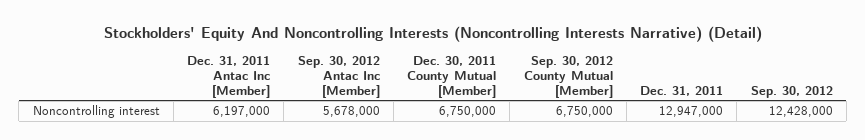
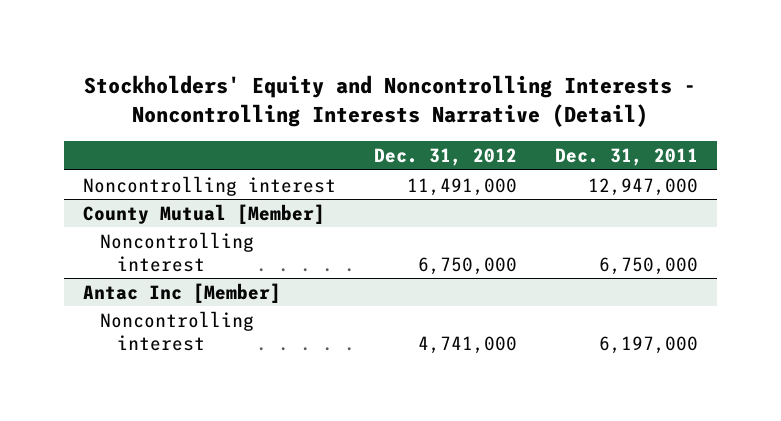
- Stockholders' Equity And Noncontrolling Interests (Noncontrolling Interests Narrative) (Detail)
+ Stockholders' Equity and Noncontrolling Interests - Noncontrolling Interests Narrative (Detail)
- | Dec. 31, 2011 Antac Inc [Member] | Sep. 30, 2012 Antac Inc [Member] | Dec. 30, 2011 County Mutual [Member] | Sep. 30, 2012 County Mutual [Member] | Dec. 31, 2011 | Sep. 30, 2012
+ | Dec. 31, 2012 | Dec. 31, 2011
+ County Mutual [Member]
+ Noncontrolling interest | 6,750,000 | 6,750,000
+ Antac Inc [Member]
+ Noncontrolling interest | 4,741,000 | 6,197,000

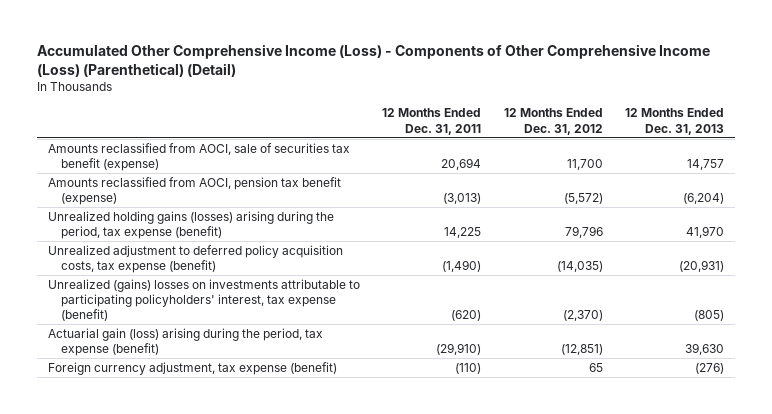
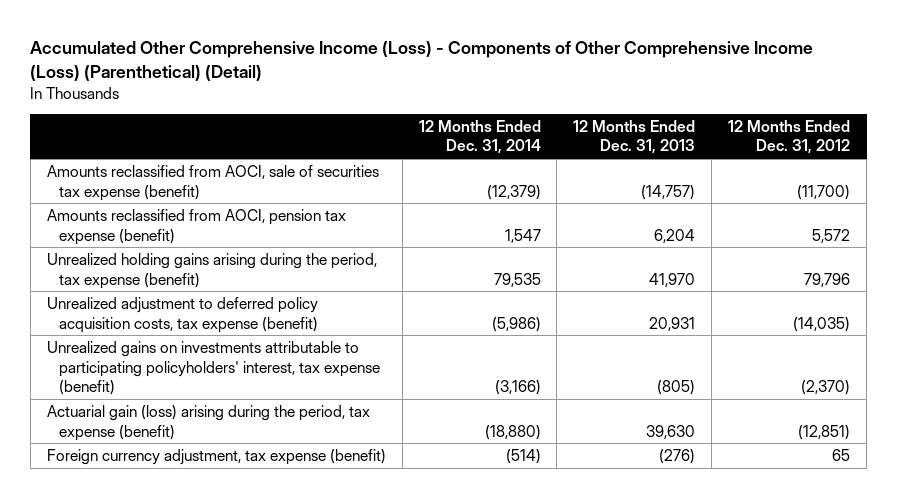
- | 12 Months Ended Dec. 31, 2011 | 12 Months Ended Dec. 31, 2012 | 12 Months Ended Dec. 31, 2013
+ | 12 Months Ended Dec. 31, 2014 | 12 Months Ended Dec. 31, 2013 | 12 Months Ended Dec. 31, 2012
- Amounts reclassified from AOCI, sale of securities tax benefit (expense) | 20,694 | 11,700 | 14,757
- Amounts reclassified from AOCI, pension tax benefit (expense) | (3,013) | (5,572) | (6,204)
- Unrealized holding gains (losses) arising during the period, tax expense (benefit) | 14,225 | 79,796 | 41,970
- Unrealized adjustment to deferred policy acquisition costs, tax expense (benefit) | (1,490) | (14,035) | (20,931)
- Unrealized (gains) losses on investments attributable to participating policyholders' interest, tax expense (benefit) | (620) | (2,370) | (805)
+ Amounts reclassified from AOCI, sale of securities tax expense (benefit) | (12,379) | (14,757) | (11,700)
+ Amounts reclassified from AOCI, pension tax expense (benefit) | 1,547 | 6,204 | 5,572
+ Unrealized holding gains arising during the period, tax expense (benefit) | 79,535 | 41,970 | 79,796
+ Unrealized adjustment to deferred policy acquisition costs, tax expense (benefit) | (5,986) | 20,931 | (14,035)
+ Unrealized gains on investments attributable to participating policyholders' interest, tax expense (benefit) | (3,166) | (805) | (2,370)

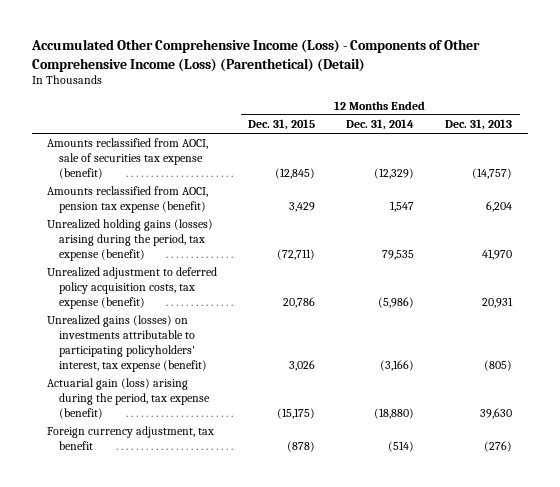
- | 12 Months Ended Dec. 31, 2014 | 12 Months Ended Dec. 31, 2013 | 12 Months Ended Dec. 31, 2012
+ | 12 Months Ended Dec. 31, 2015 | 12 Months Ended Dec. 31, 2014 | 12 Months Ended Dec. 31, 2013
- Amounts reclassified from AOCI, sale of securities tax expense (benefit) | (12,379) | (14,757) | (11,700)
+ Amounts reclassified from AOCI, sale of securities tax expense (benefit) | (12,845) | (12,329) | (14,757)
- Unrealized holding gains arising during the period, tax expense (benefit) | 79,535 | 41,970 | 79,796
+ Unrealized holding gains (losses) arising during the period, tax expense (benefit) | (72,711) | 79,535 | 41,970
- Unrealized gains on investments attributable to participating policyholders' interest, tax expense (benefit) | (3,166) | (805) | (2,370)
+ Unrealized gains (losses) on investments attributable to participating policyholders' interest, tax expense (benefit) | 3,026 | (3,166) | (805)
- Foreign currency adjustment, tax expense (benefit) | (514) | (276) | 65
+ Foreign currency adjustment, tax benefit | (878) | (514) | (276)

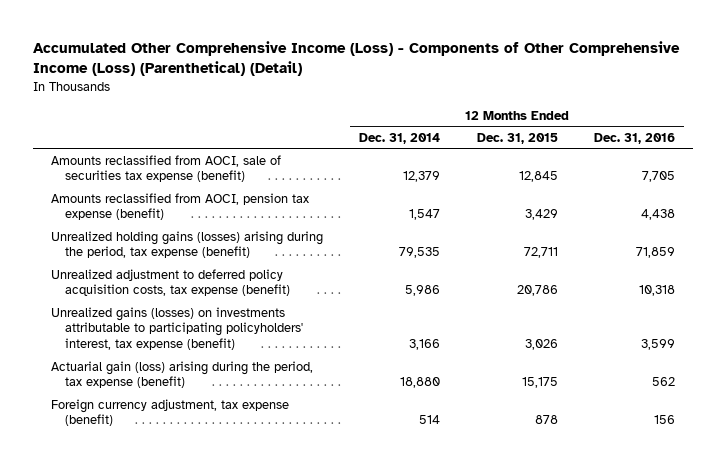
- | 12 Months Ended Dec. 31, 2015 | 12 Months Ended Dec. 31, 2014 | 12 Months Ended Dec. 31, 2013
+ | 12 Months Ended Dec. 31, 2014 | 12 Months Ended Dec. 31, 2015 | 12 Months Ended Dec. 31, 2016
- Amounts reclassified from AOCI, sale of securities tax expense (benefit) | (12,845) | (12,329) | (14,757)
+ Amounts reclassified from AOCI, sale of securities tax expense (benefit) | 12,379 | 12,845 | 7,705
- Unrealized holding gains (losses) arising during the period, tax expense (benefit) | (72,711) | 79,535 | 41,970
- Unrealized adjustment to deferred policy acquisition costs, tax expense (benefit) | 20,786 | (5,986) | 20,931
- Unrealized gains (losses) on investments attributable to participating policyholders' interest, tax expense (benefit) | 3,026 | (3,166) | (805)
- Actuarial gain (loss) arising during the period, tax expense (benefit) | (15,175) | (18,880) | 39,630
- Foreign currency adjustment, tax benefit | (878) | (514) | (276)
+ Unrealized holding gains (losses) arising during the period, tax expense (benefit) | 79,535 | 72,711 | 71,859
+ Unrealized adjustment to deferred policy acquisition costs, tax expense (benefit) | 5,986 | 20,786 | 10,318
+ Unrealized gains (losses) on investments attributable to participating policyholders' interest, tax expense (benefit) | 3,166 | 3,026 | 3,599
+ Actuarial gain (loss) arising during the period, tax expense (benefit) | 18,880 | 15,175 | 562
+ Foreign currency adjustment, tax expense (benefit) | 514 | 878 | 156

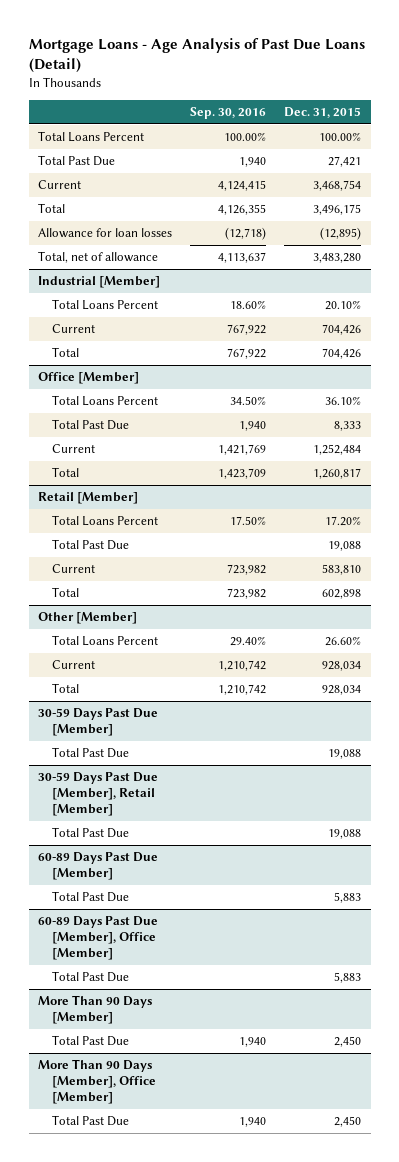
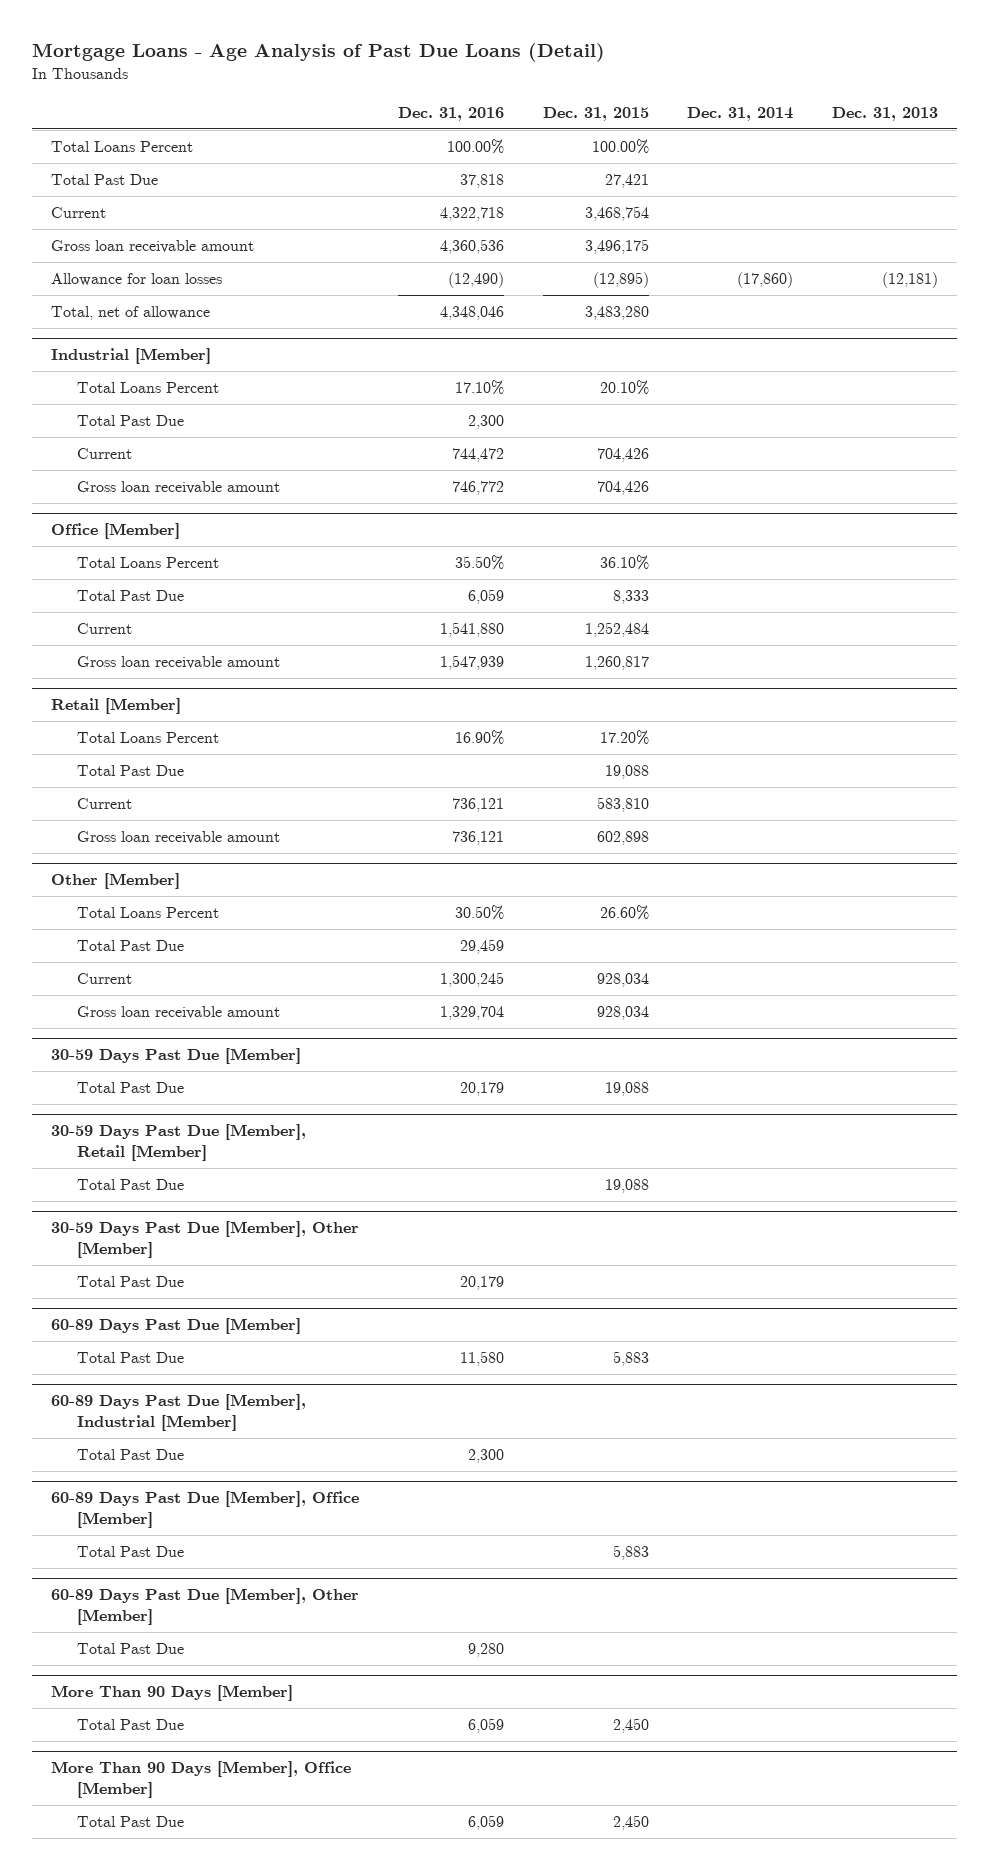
- | Sep. 30, 2016 | Dec. 31, 2015
+ | Dec. 31, 2016 | Dec. 31, 2015 | Dec. 31, 2014 | Dec. 31, 2013
- Total | 4,126,355 | 3,496,175
+ Gross loan receivable amount | 4,360,536 | 3,496,175 | |
@ Industrial [Member]
+ Total Past Due | 2,300 | | |
- Total | 767,922 | 704,426
+ Gross loan receivable amount | 746,772 | 704,426 | |
@ Office [Member]
- Total | 1,423,709 | 1,260,817
+ Gross loan receivable amount | 1,547,939 | 1,260,817 | |
@ Retail [Member]
- Total | 723,982 | 602,898
+ Gross loan receivable amount | 736,121 | 602,898 | |
@ Other [Member]
+ Total Past Due | 29,459 | | |
- Total | 1,210,742 | 928,034
+ Gross loan receivable amount | 1,329,704 | 928,034 | |
+ 30-59 Days Past Due [Member], Other [Member]
+ Total Past Due | 20,179 | | |
+ 60-89 Days Past Due [Member], Industrial [Member]
+ Total Past Due | 2,300 | | |
+ 60-89 Days Past Due [Member], Other [Member]
+ Total Past Due | 9,280 | | |

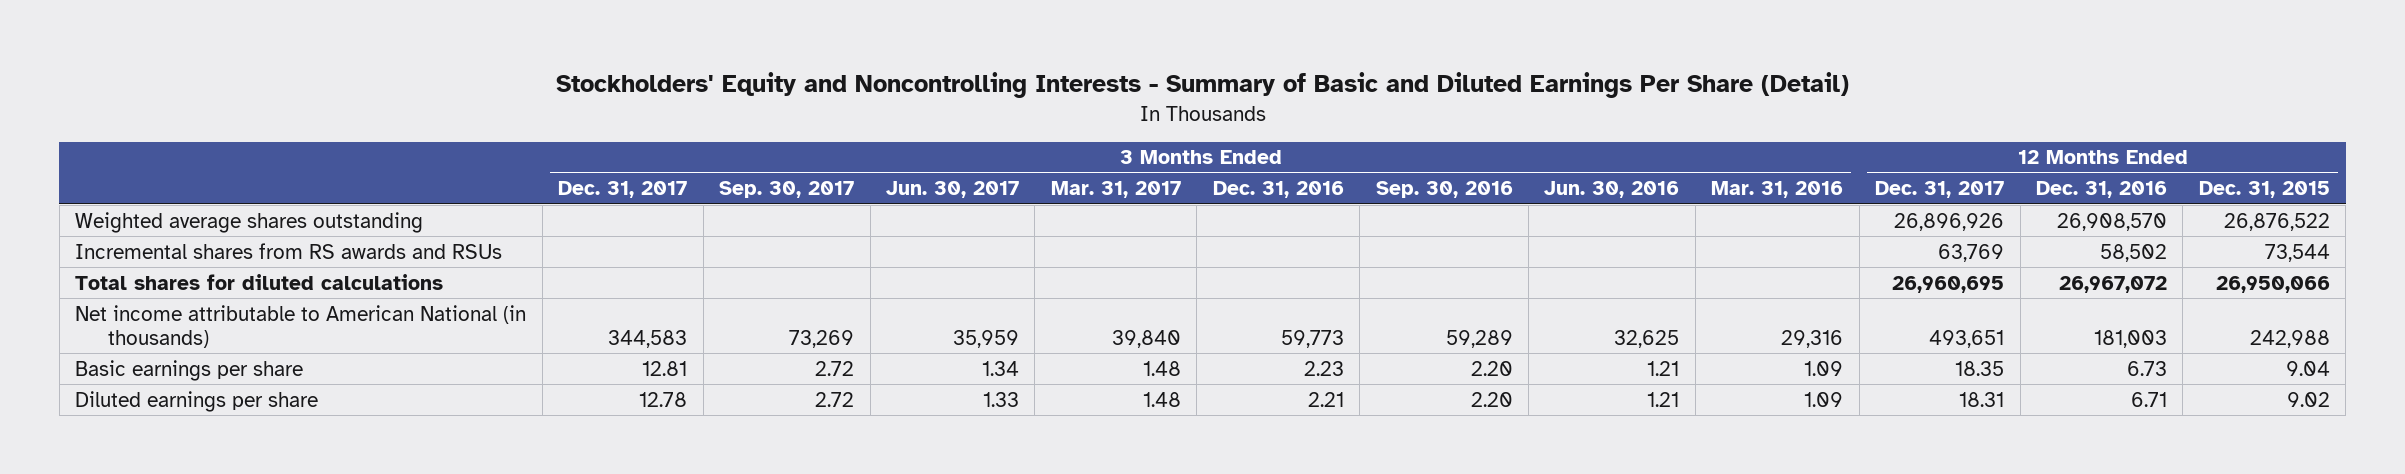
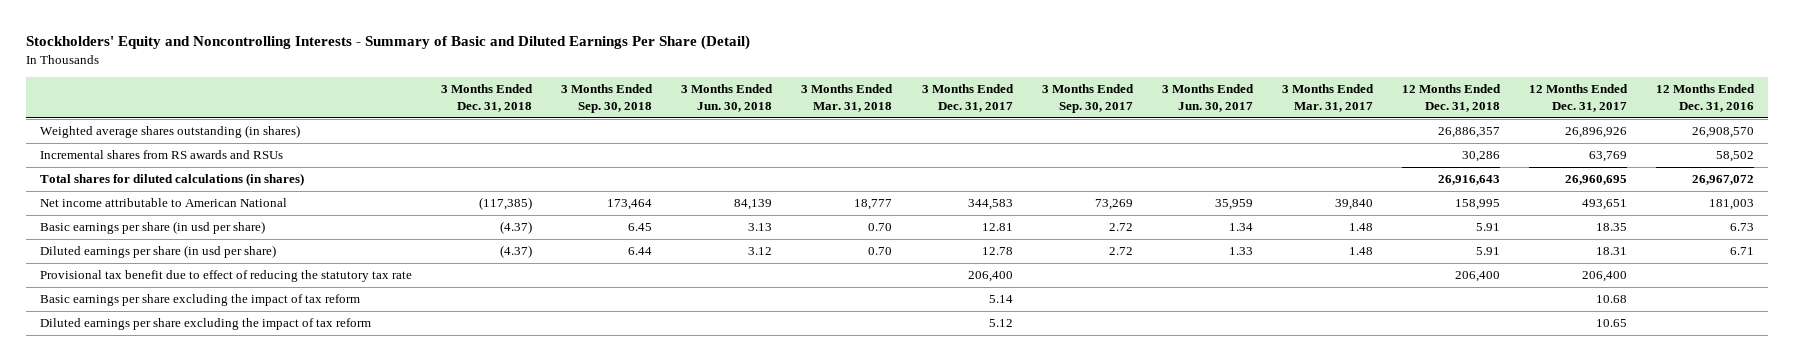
- | 3 Months Ended Dec. 31, 2017 | 3 Months Ended Sep. 30, 2017 | 3 Months Ended Jun. 30, 2017 | 3 Months Ended Mar. 31, 2017 | 3 Months Ended Dec. 31, 2016 | 3 Months Ended Sep. 30, 2016 | 3 Months Ended Jun. 30, 2016 | 3 Months Ended Mar. 31, 2016 | 12 Months Ended Dec. 31, 2017 | 12 Months Ended Dec. 31, 2016 | 12 Months Ended Dec. 31, 2015
+ | 3 Months Ended Dec. 31, 2018 | 3 Months Ended Sep. 30, 2018 | 3 Months Ended Jun. 30, 2018 | 3 Months Ended Mar. 31, 2018 | 3 Months Ended Dec. 31, 2017 | 3 Months Ended Sep. 30, 2017 | 3 Months Ended Jun. 30, 2017 | 3 Months Ended Mar. 31, 2017 | 12 Months Ended Dec. 31, 2018 | 12 Months Ended Dec. 31, 2017 | 12 Months Ended Dec. 31, 2016
- Weighted average shares outstanding | | | | | | | | | 26,896,926 | 26,908,570 | 26,876,522
+ Weighted average shares outstanding (in shares) | | | | | | | | | 26,886,357 | 26,896,926 | 26,908,570
- Total shares for diluted calculations | | | | | | | | | 26,960,695 | 26,967,072 | 26,950,066
- Net income attributable to American National (in thousands) | 344,583 | 73,269 | 35,959 | 39,840 | 59,773 | 59,289 | 32,625 | 29,316 | 493,651 | 181,003 | 242,988
- Basic earnings per share | 12.81 | 2.72 | 1.34 | 1.48 | 2.23 | 2.20 | 1.21 | 1.09 | 18.35 | 6.73 | 9.04
- Diluted earnings per share | 12.78 | 2.72 | 1.33 | 1.48 | 2.21 | 2.20 | 1.21 | 1.09 | 18.31 | 6.71 | 9.02
+ Total shares for diluted calculations (in shares) | | | | | | | | | 26,916,643 | 26,960,695 | 26,967,072
+ Net income attributable to American National | (117,385) | 173,464 | 84,139 | 18,777 | 344,583 | 73,269 | 35,959 | 39,840 | 158,995 | 493,651 | 181,003
+ Basic earnings per share (in usd per share) | (4.37) | 6.45 | 3.13 | 0.70 | 12.81 | 2.72 | 1.34 | 1.48 | 5.91 | 18.35 | 6.73
+ Diluted earnings per share (in usd per share) | (4.37) | 6.44 | 3.12 | 0.70 | 12.78 | 2.72 | 1.33 | 1.48 | 5.91 | 18.31 | 6.71
+ Provisional tax benefit due to effect of reducing the statutory tax rate | | | | | 206,400 | | | | 206,400 | 206,400 |
+ Basic earnings per share excluding the impact of tax reform | | | | | 5.14 | | | | | 10.68 |
+ Diluted earnings per share excluding the impact of tax reform | | | | | 5.12 | | | | | 10.65 |

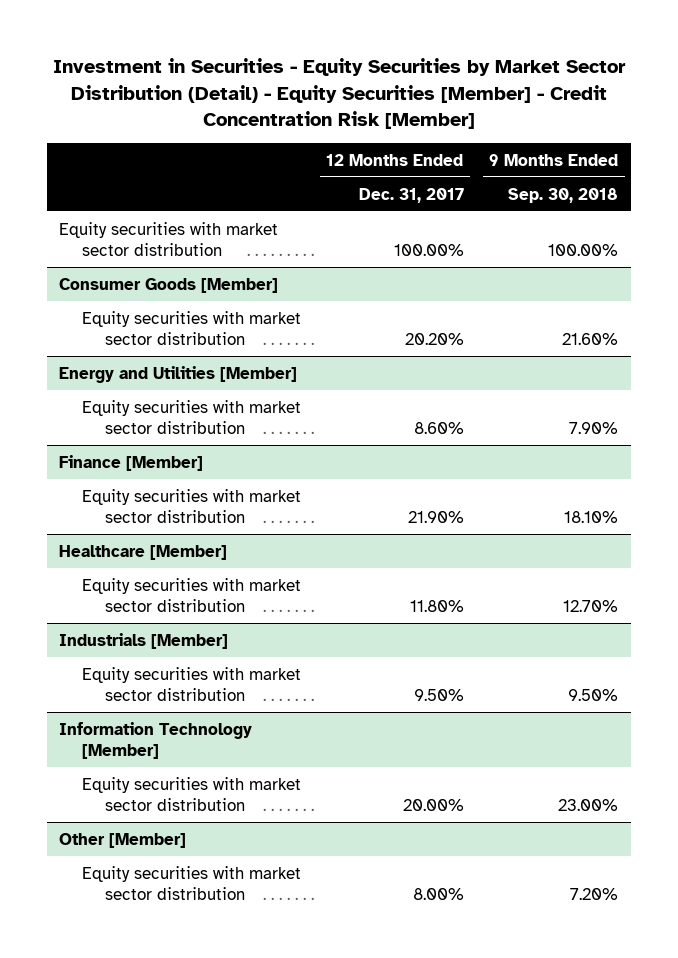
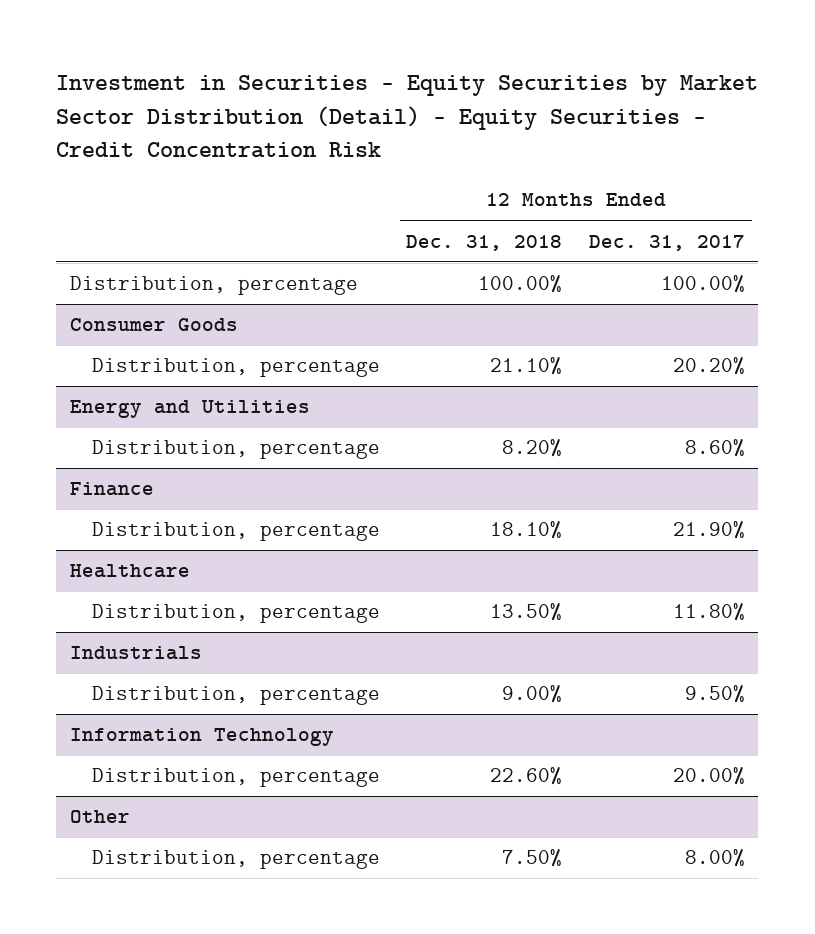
- Investment in Securities - Equity Securities by Market Sector Distribution (Detail) - Equity Securities [Member] - Credit Concentration Risk [Member]
+ Investment in Securities - Equity Securities by Market Sector Distribution (Detail) - Equity Securities - Credit Concentration Risk
- | 12 Months Ended Dec. 31, 2017 | 9 Months Ended Sep. 30, 2018
+ | 12 Months Ended Dec. 31, 2018 | 12 Months Ended Dec. 31, 2017
- Equity securities with market sector distribution | 100.00% | 100.00%
- Consumer Goods [Member]
- Equity securities with market sector distribution | 20.20% | 21.60%
- Energy and Utilities [Member]
- Equity securities with market sector distribution | 8.60% | 7.90%
- Finance [Member]
- Equity securities with market sector distribution | 21.90% | 18.10%
- Healthcare [Member]
- Equity securities with market sector distribution | 11.80% | 12.70%
- Industrials [Member]
- Equity securities with market sector distribution | 9.50% | 9.50%
- Information Technology [Member]
- Equity securities with market sector distribution | 20.00% | 23.00%
- Other [Member]
- Equity securities with market sector distribution | 8.00% | 7.20%
+ Distribution, percentage | 100.00% | 100.00%
+ Consumer Goods
+ Distribution, percentage | 21.10% | 20.20%
+ Energy and Utilities
+ Distribution, percentage | 8.20% | 8.60%
+ Finance
+ Distribution, percentage | 18.10% | 21.90%
+ Healthcare
+ Distribution, percentage | 13.50% | 11.80%
+ Industrials
+ Distribution, percentage | 9.00% | 9.50%
+ Information Technology
+ Distribution, percentage | 22.60% | 20.00%
+ Other
+ Distribution, percentage | 7.50% | 8.00%

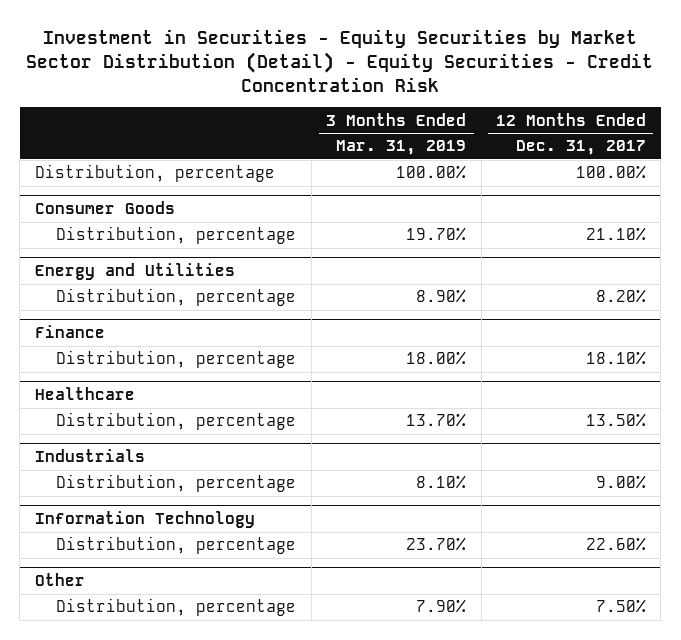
- | 12 Months Ended Dec. 31, 2018 | 12 Months Ended Dec. 31, 2017
+ | 3 Months Ended Mar. 31, 2019 | 12 Months Ended Dec. 31, 2017
@ Consumer Goods
- Distribution, percentage | 21.10% | 20.20%
+ Distribution, percentage | 19.70% | 21.10%
@ Energy and Utilities
- Distribution, percentage | 8.20% | 8.60%
+ Distribution, percentage | 8.90% | 8.20%
@ Finance
- Distribution, percentage | 18.10% | 21.90%
+ Distribution, percentage | 18.00% | 18.10%
@ Healthcare
- Distribution, percentage | 13.50% | 11.80%
+ Distribution, percentage | 13.70% | 13.50%
@ Industrials
- Distribution, percentage | 9.00% | 9.50%
+ Distribution, percentage | 8.10% | 9.00%
@ Information Technology
- Distribution, percentage | 22.60% | 20.00%
+ Distribution, percentage | 23.70% | 22.60%
@ Other
- Distribution, percentage | 7.50% | 8.00%
+ Distribution, percentage | 7.90% | 7.50%

